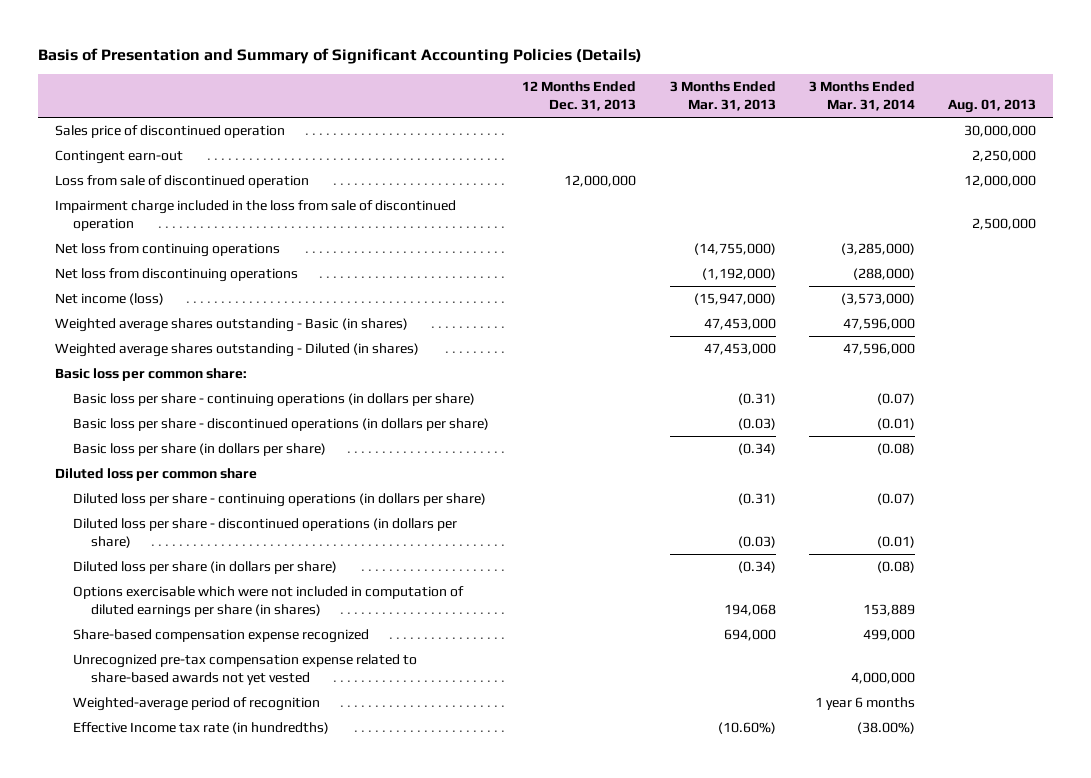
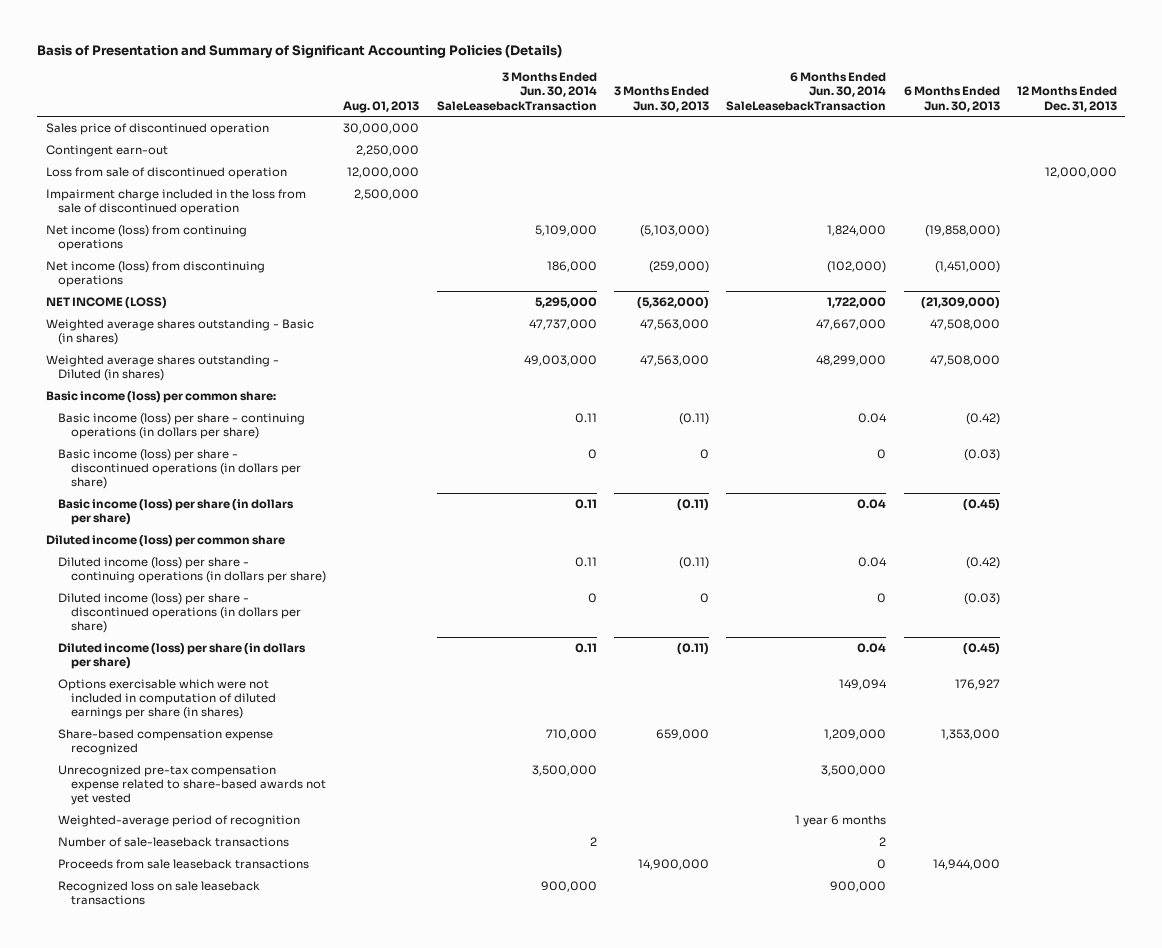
- | 12 Months Ended Dec. 31, 2013 | 3 Months Ended Mar. 31, 2013 | 3 Months Ended Mar. 31, 2014 | Aug. 01, 2013
+ | Aug. 01, 2013 | 3 Months Ended Jun. 30, 2014 SaleLeasebackTransaction | 3 Months Ended Jun. 30, 2013 | 6 Months Ended Jun. 30, 2014 SaleLeasebackTransaction | 6 Months Ended Jun. 30, 2013 | 12 Months Ended Dec. 31, 2013
- Net loss from continuing operations | | (14,755,000) | (3,285,000) |
- Net loss from discontinuing operations | | (1,192,000) | (288,000) |
- Net income (loss) | | (15,947,000) | (3,573,000) |
+ Net income (loss) from continuing operations | | 5,109,000 | (5,103,000) | 1,824,000 | (19,858,000) |
+ Net income (loss) from discontinuing operations | | 186,000 | (259,000) | (102,000) | (1,451,000) |
+ NET INCOME (LOSS) | | 5,295,000 | (5,362,000) | 1,722,000 | (21,309,000) |
- Basic loss per common share:
- Basic loss per share - continuing operations (in dollars per share) | | (0.31) | (0.07) |
- Basic loss per share - discontinued operations (in dollars per share) | | (0.03) | (0.01) |
- Basic loss per share (in dollars per share) | | (0.34) | (0.08) |
- Diluted loss per common share
- Diluted loss per share - continuing operations (in dollars per share) | | (0.31) | (0.07) |
- Diluted loss per share - discontinued operations (in dollars per share) | | (0.03) | (0.01) |
- Diluted loss per share (in dollars per share) | | (0.34) | (0.08) |
+ Basic income (loss) per common share:
+ Basic income (loss) per share - continuing operations (in dollars per share) | | 0.11 | (0.11) | 0.04 | (0.42) |
+ Basic income (loss) per share - discontinued operations (in dollars per share) | | 0 | 0 | 0 | (0.03) |
+ Basic income (loss) per share (in dollars per share) | | 0.11 | (0.11) | 0.04 | (0.45) |
+ Diluted income (loss) per common share
+ Diluted income (loss) per share - continuing operations (in dollars per share) | | 0.11 | (0.11) | 0.04 | (0.42) |
+ Diluted income (loss) per share - discontinued operations (in dollars per share) | | 0 | 0 | 0 | (0.03) |
+ Diluted income (loss) per share (in dollars per share) | | 0.11 | (0.11) | 0.04 | (0.45) |
- Effective Income tax rate (in hundredths) | | (10.60%) | (38.00%) |
+ Number of sale-leaseback transactions | | 2 | | 2 | |
+ Proceeds from sale leaseback transactions | | | 14,900,000 | 0 | 14,944,000 |
+ Recognized loss on sale leaseback transactions | | 900,000 | | 900,000 | |

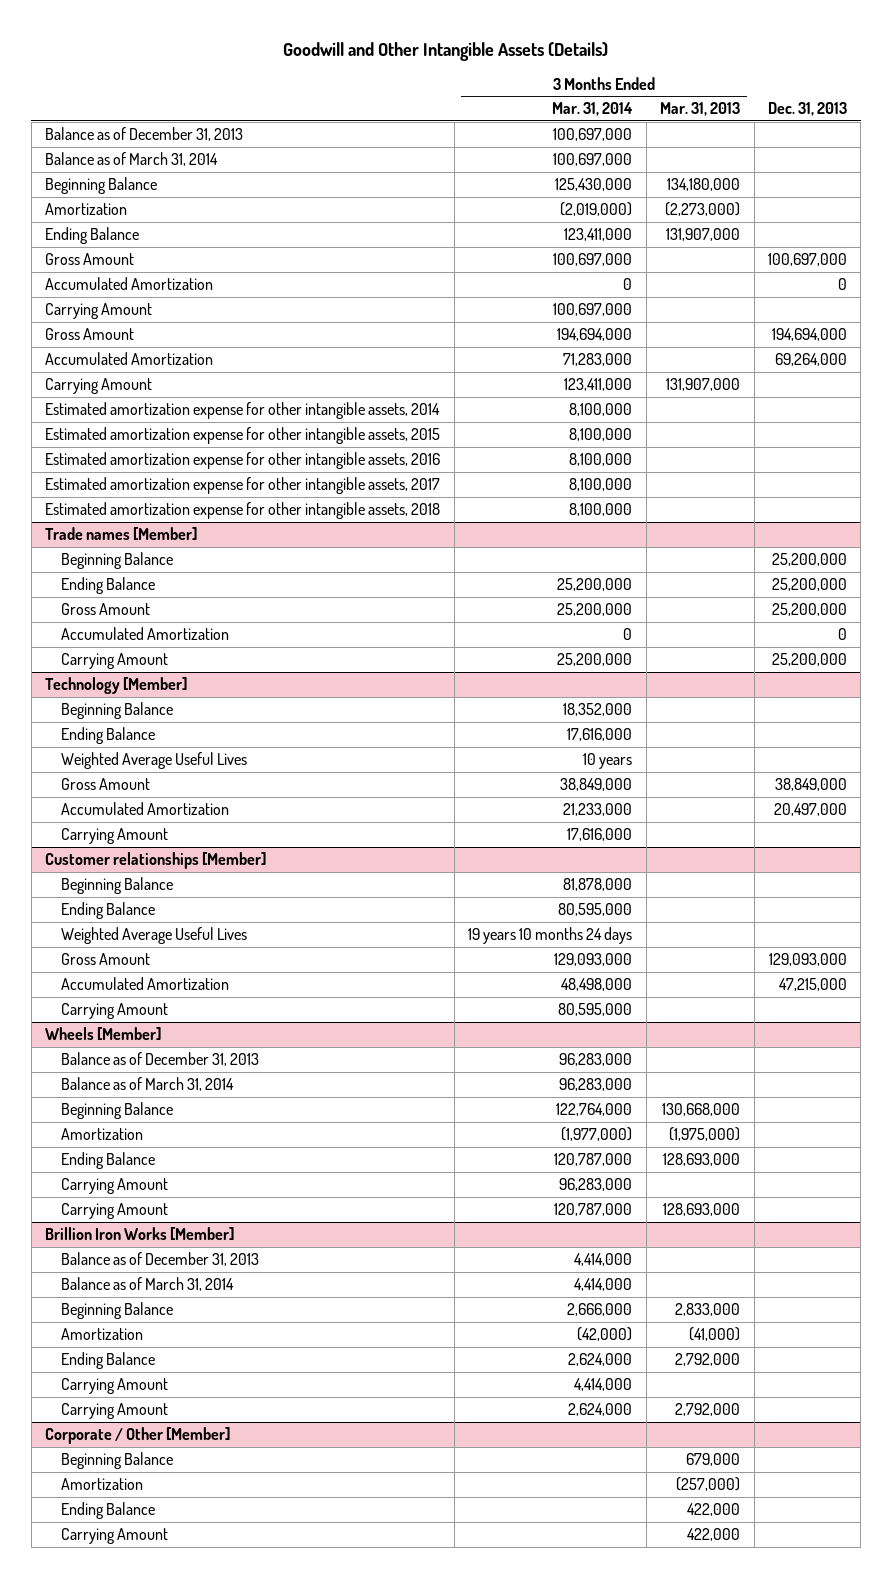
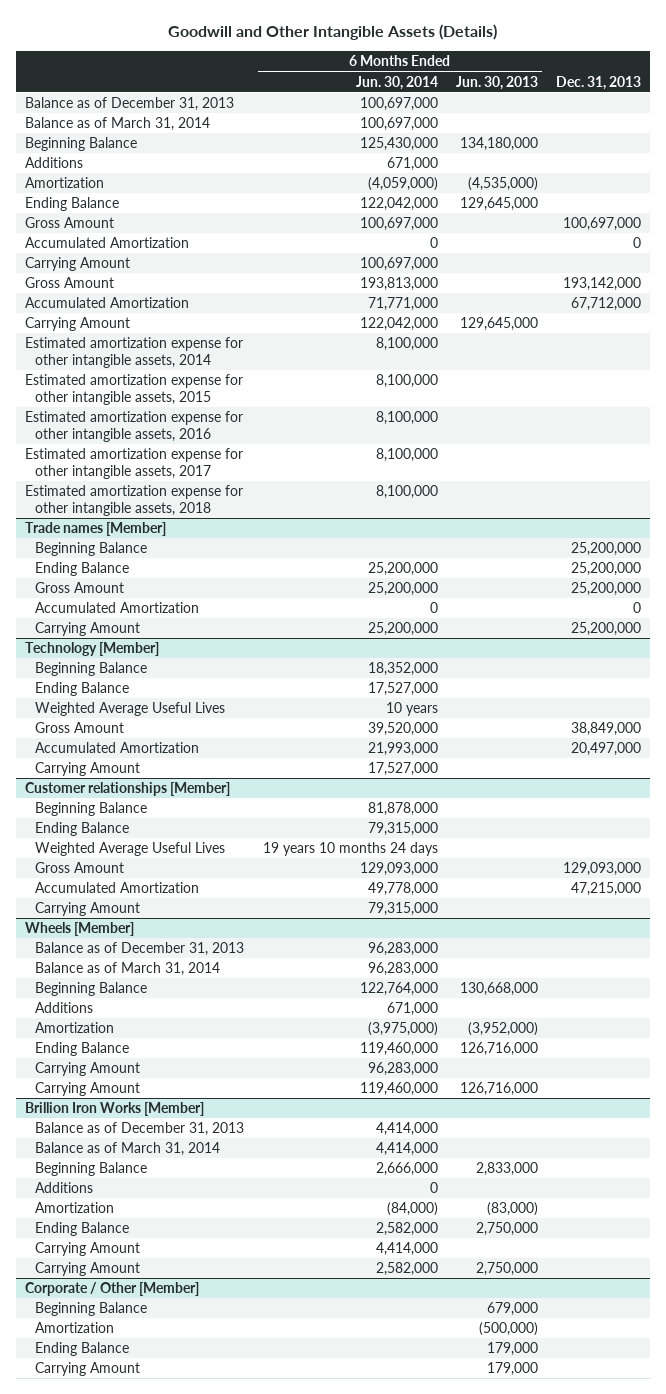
- | 3 Months Ended Mar. 31, 2014 | 3 Months Ended Mar. 31, 2013 | Dec. 31, 2013
+ | 6 Months Ended Jun. 30, 2014 | 6 Months Ended Jun. 30, 2013 | Dec. 31, 2013
+ Additions | 671,000 | |
- Gross Amount | 194,694,000 | | 194,694,000
- Accumulated Amortization | 71,283,000 | | 69,264,000
+ Gross Amount | 193,813,000 | | 193,142,000
+ Accumulated Amortization | 71,771,000 | | 67,712,000
@ Wheels [Member]
+ Additions | 671,000 | |
@ Brillion Iron Works [Member]
+ Additions | 0 | |

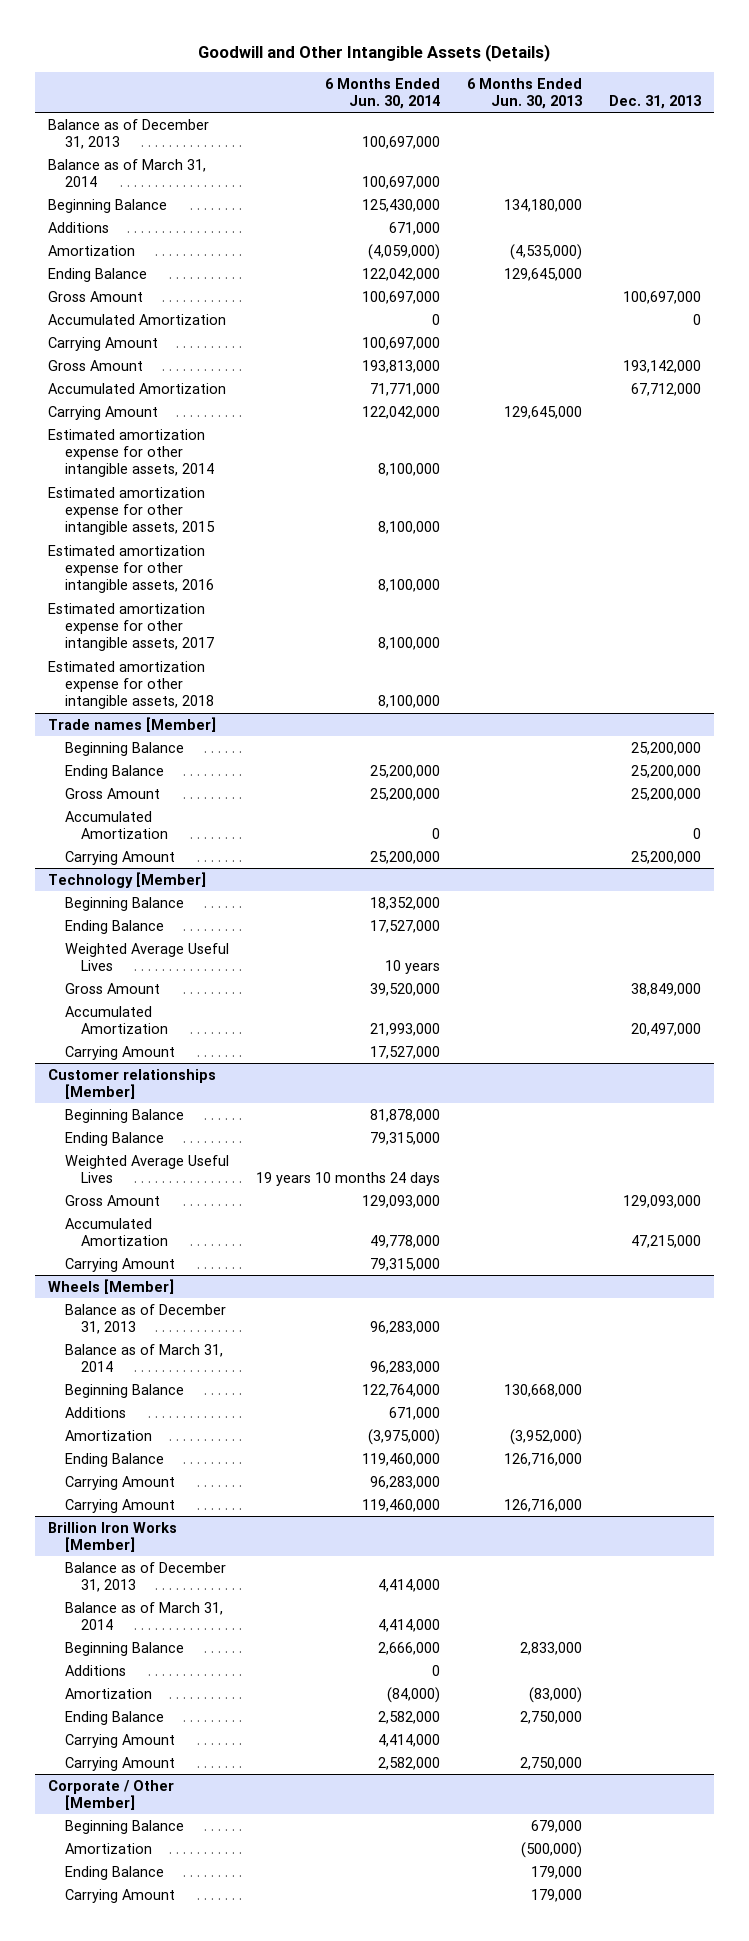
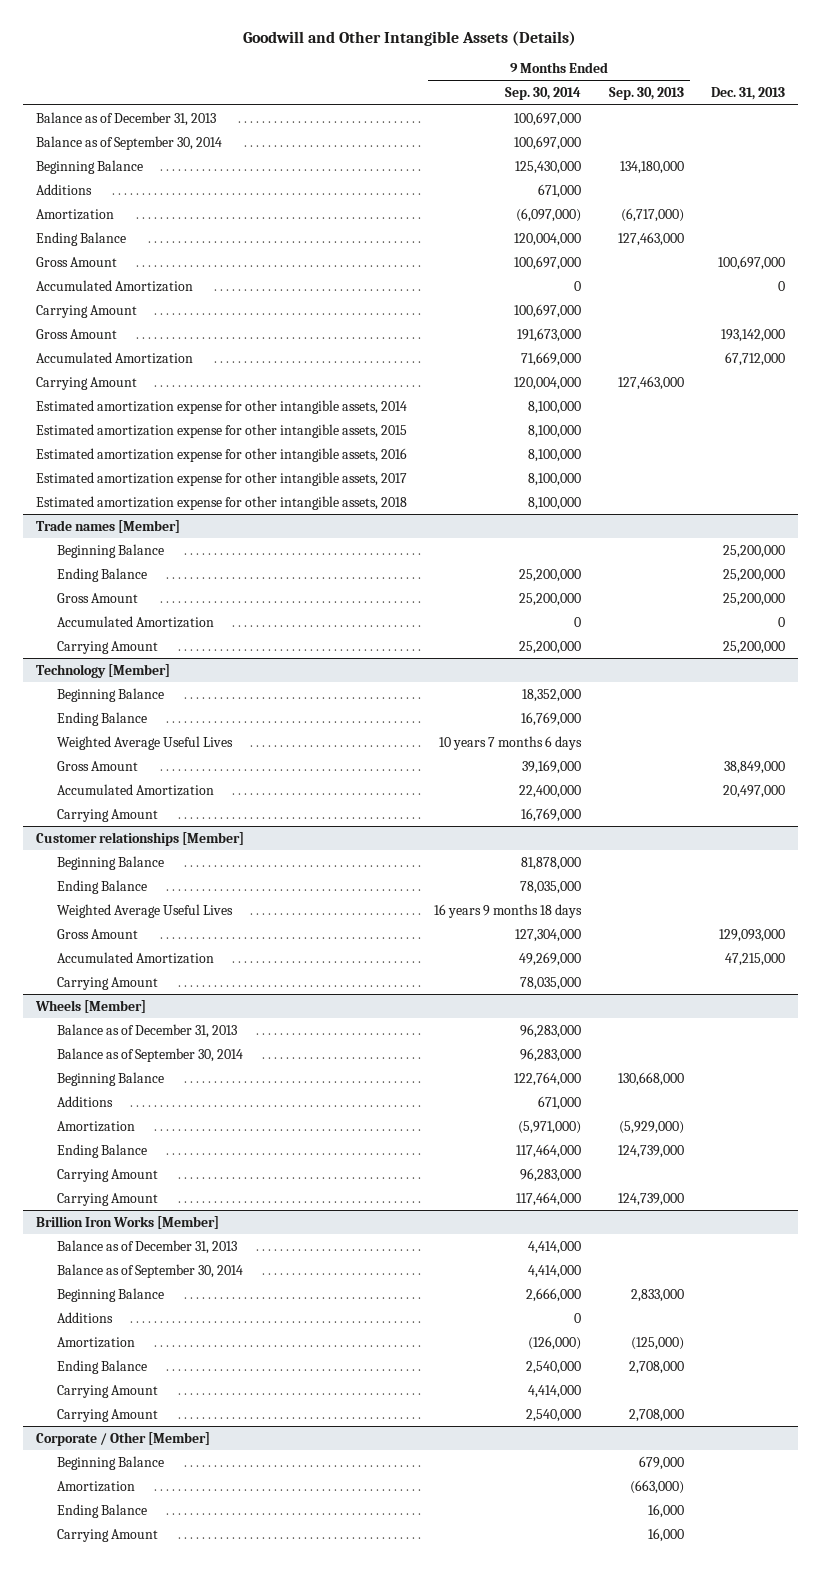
- | 6 Months Ended Jun. 30, 2014 | 6 Months Ended Jun. 30, 2013 | Dec. 31, 2013
+ | 9 Months Ended Sep. 30, 2014 | 9 Months Ended Sep. 30, 2013 | Dec. 31, 2013
- Balance as of March 31, 2014 | 100,697,000 | |
+ Balance as of September 30, 2014 | 100,697,000 | |
@ Wheels [Member]
- Balance as of March 31, 2014 | 96,283,000 | |
+ Balance as of September 30, 2014 | 96,283,000 | |
@ Brillion Iron Works [Member]
- Balance as of March 31, 2014 | 4,414,000 | |
+ Balance as of September 30, 2014 | 4,414,000 | |

